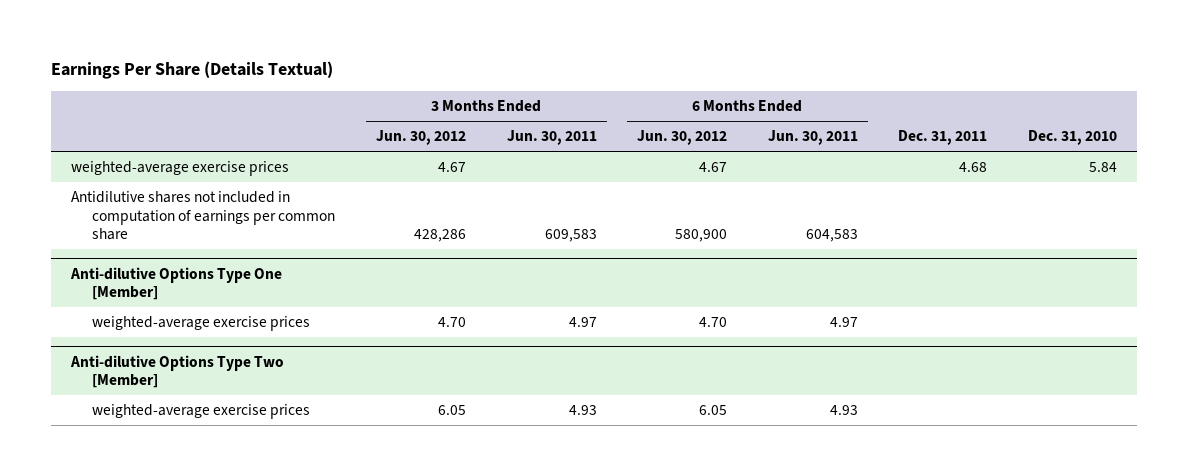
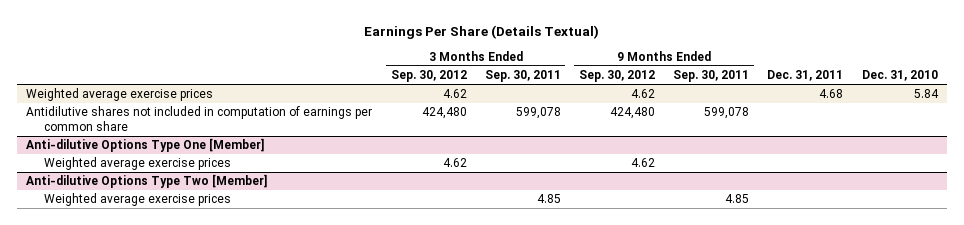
- | 3 Months Ended Jun. 30, 2012 | 3 Months Ended Jun. 30, 2011 | 6 Months Ended Jun. 30, 2012 | 6 Months Ended Jun. 30, 2011 | Dec. 31, 2011 | Dec. 31, 2010
+ | 3 Months Ended Sep. 30, 2012 | 3 Months Ended Sep. 30, 2011 | 9 Months Ended Sep. 30, 2012 | 9 Months Ended Sep. 30, 2011 | Dec. 31, 2011 | Dec. 31, 2010
- weighted-average exercise prices | 4.67 | | 4.67 | | 4.68 | 5.84
+ Weighted average exercise prices | 4.62 | | 4.62 | | 4.68 | 5.84
@ Anti-dilutive Options Type One [Member]
- weighted-average exercise prices | 4.70 | 4.97 | 4.70 | 4.97 | |
+ Weighted average exercise prices | 4.62 | | 4.62 | | |
@ Anti-dilutive Options Type Two [Member]
- weighted-average exercise prices | 6.05 | 4.93 | 6.05 | 4.93 | |
+ Weighted average exercise prices | | 4.85 | | 4.85 | |

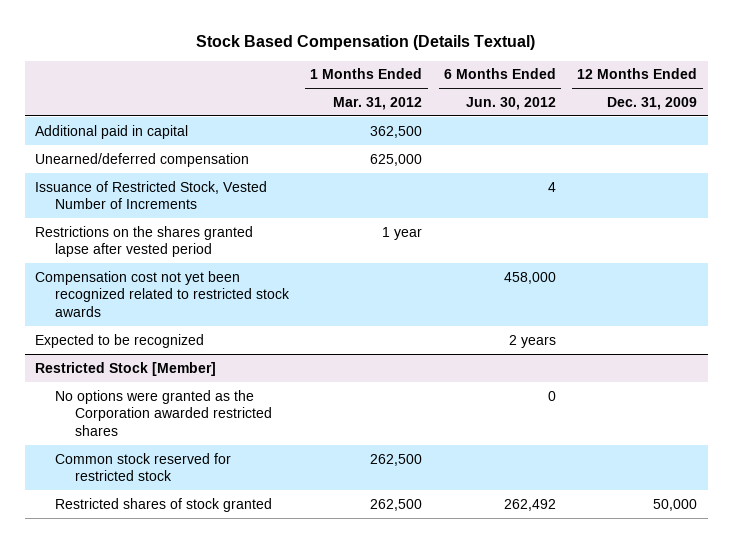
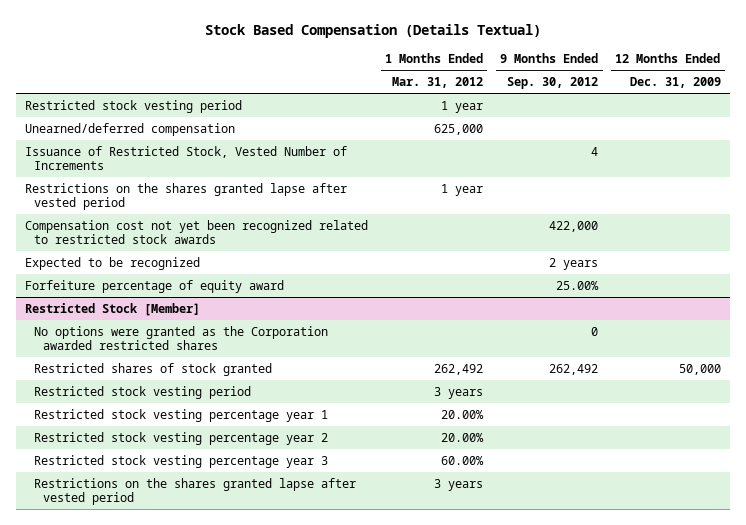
- | 1 Months Ended Mar. 31, 2012 | 6 Months Ended Jun. 30, 2012 | 12 Months Ended Dec. 31, 2009
+ | 1 Months Ended Mar. 31, 2012 | 9 Months Ended Sep. 30, 2012 | 12 Months Ended Dec. 31, 2009
- Additional paid in capital | 362,500 | |
+ Restricted stock vesting period | 1 year | |
+ Forfeiture percentage of equity award | | 25.00% |
@ Restricted Stock [Member]
- Common stock reserved for restricted stock | 262,500 | |
- Restricted shares of stock granted | 262,500 | 262,492 | 50,000
+ Restricted shares of stock granted | 262,492 | 262,492 | 50,000
+ Restricted stock vesting period | 3 years | |
+ Restricted stock vesting percentage year 1 | 20.00% | |
+ Restricted stock vesting percentage year 2 | 20.00% | |
+ Restricted stock vesting percentage year 3 | 60.00% | |
+ Restrictions on the shares granted lapse after vested period | 3 years | |

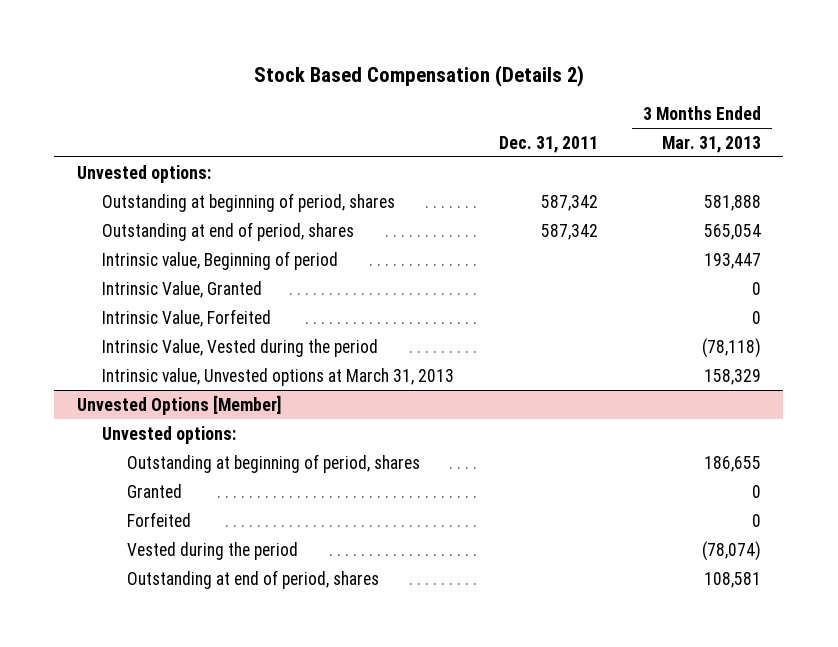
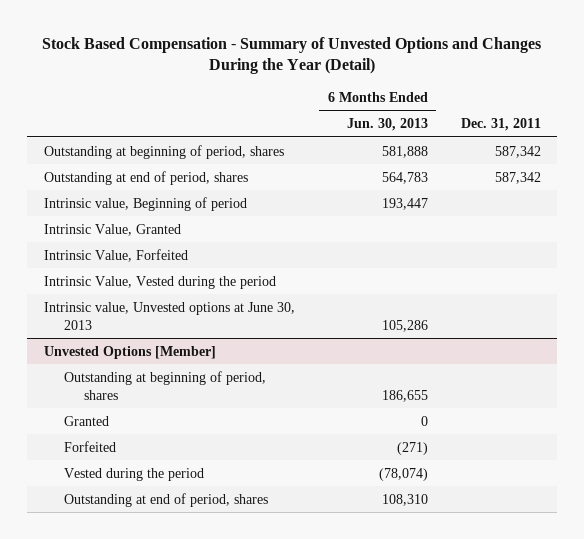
- Stock Based Compensation (Details 2)
+ Stock Based Compensation - Summary of Unvested Options and Changes During the Year (Detail)
- | Dec. 31, 2011 | 3 Months Ended Mar. 31, 2013
+ | 6 Months Ended Jun. 30, 2013 | Dec. 31, 2011
- Unvested options:
- Intrinsic value, Unvested options at March 31, 2013 | | 158,329
+ Intrinsic value, Unvested options at June 30, 2013 | 105,286 |
@ Unvested Options [Member]
- Unvested options:

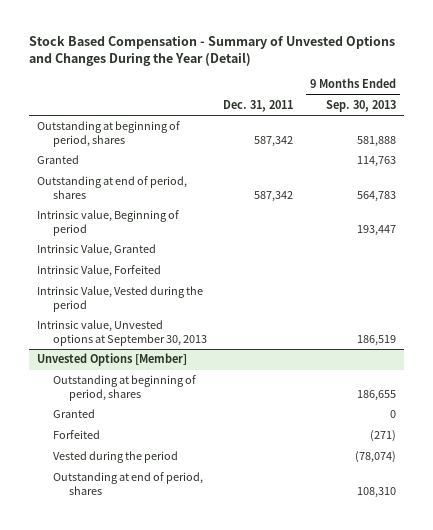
- | 6 Months Ended Jun. 30, 2013 | Dec. 31, 2011
+ | Dec. 31, 2011 | 9 Months Ended Sep. 30, 2013
+ Granted | | 114,763
- Intrinsic value, Unvested options at June 30, 2013 | 105,286 |
+ Intrinsic value, Unvested options at September 30, 2013 | | 186,519

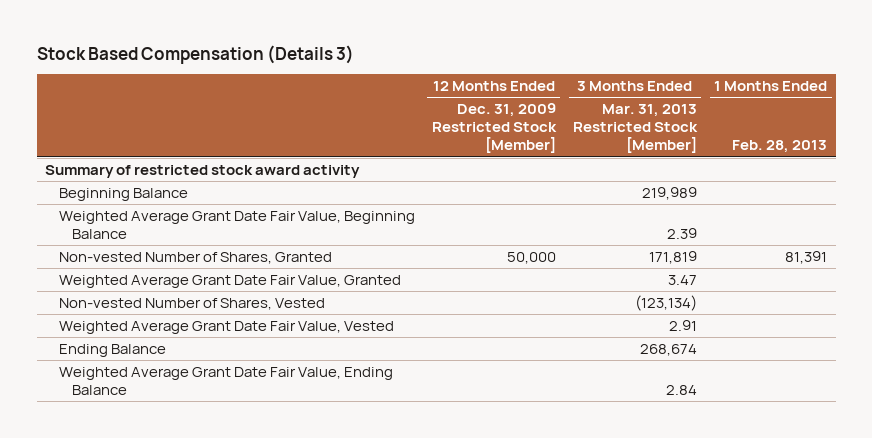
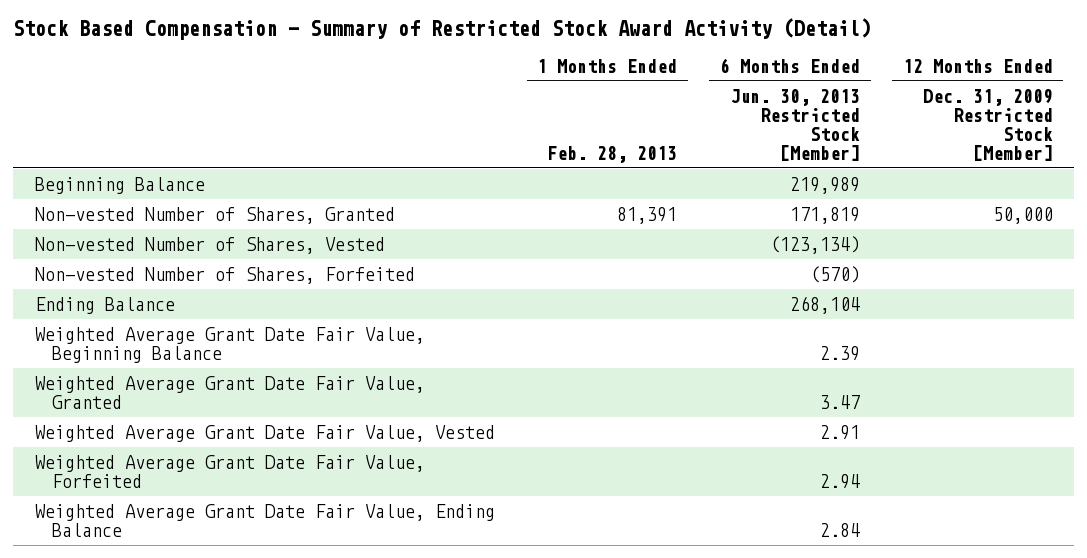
- Stock Based Compensation (Details 3)
+ Stock Based Compensation - Summary of Restricted Stock Award Activity (Detail)
- | 12 Months Ended Dec. 31, 2009 Restricted Stock [Member] | 3 Months Ended Mar. 31, 2013 Restricted Stock [Member] | 1 Months Ended Feb. 28, 2013
+ | 1 Months Ended Feb. 28, 2013 | 6 Months Ended Jun. 30, 2013 Restricted Stock [Member] | 12 Months Ended Dec. 31, 2009 Restricted Stock [Member]
- Summary of restricted stock award activity
+ Non-vested Number of Shares, Forfeited | | (570) |
moved down: Weighted Average Grant Date Fair Value, Beginning Balance | | 2.39 |
moved down: Weighted Average Grant Date Fair Value, Granted | | 3.47 |
moved down: Weighted Average Grant Date Fair Value, Vested | | 2.91 |
+ Weighted Average Grant Date Fair Value, Forfeited | | 2.94 |

